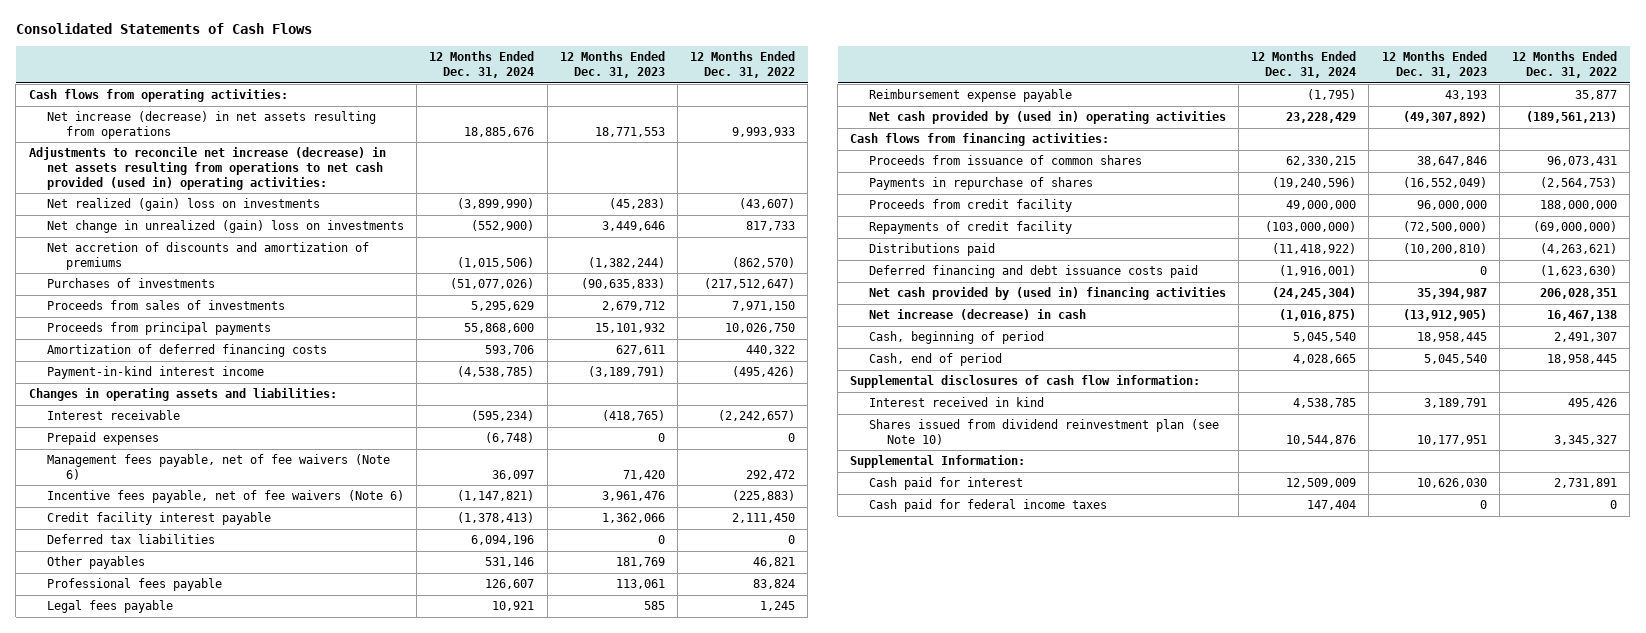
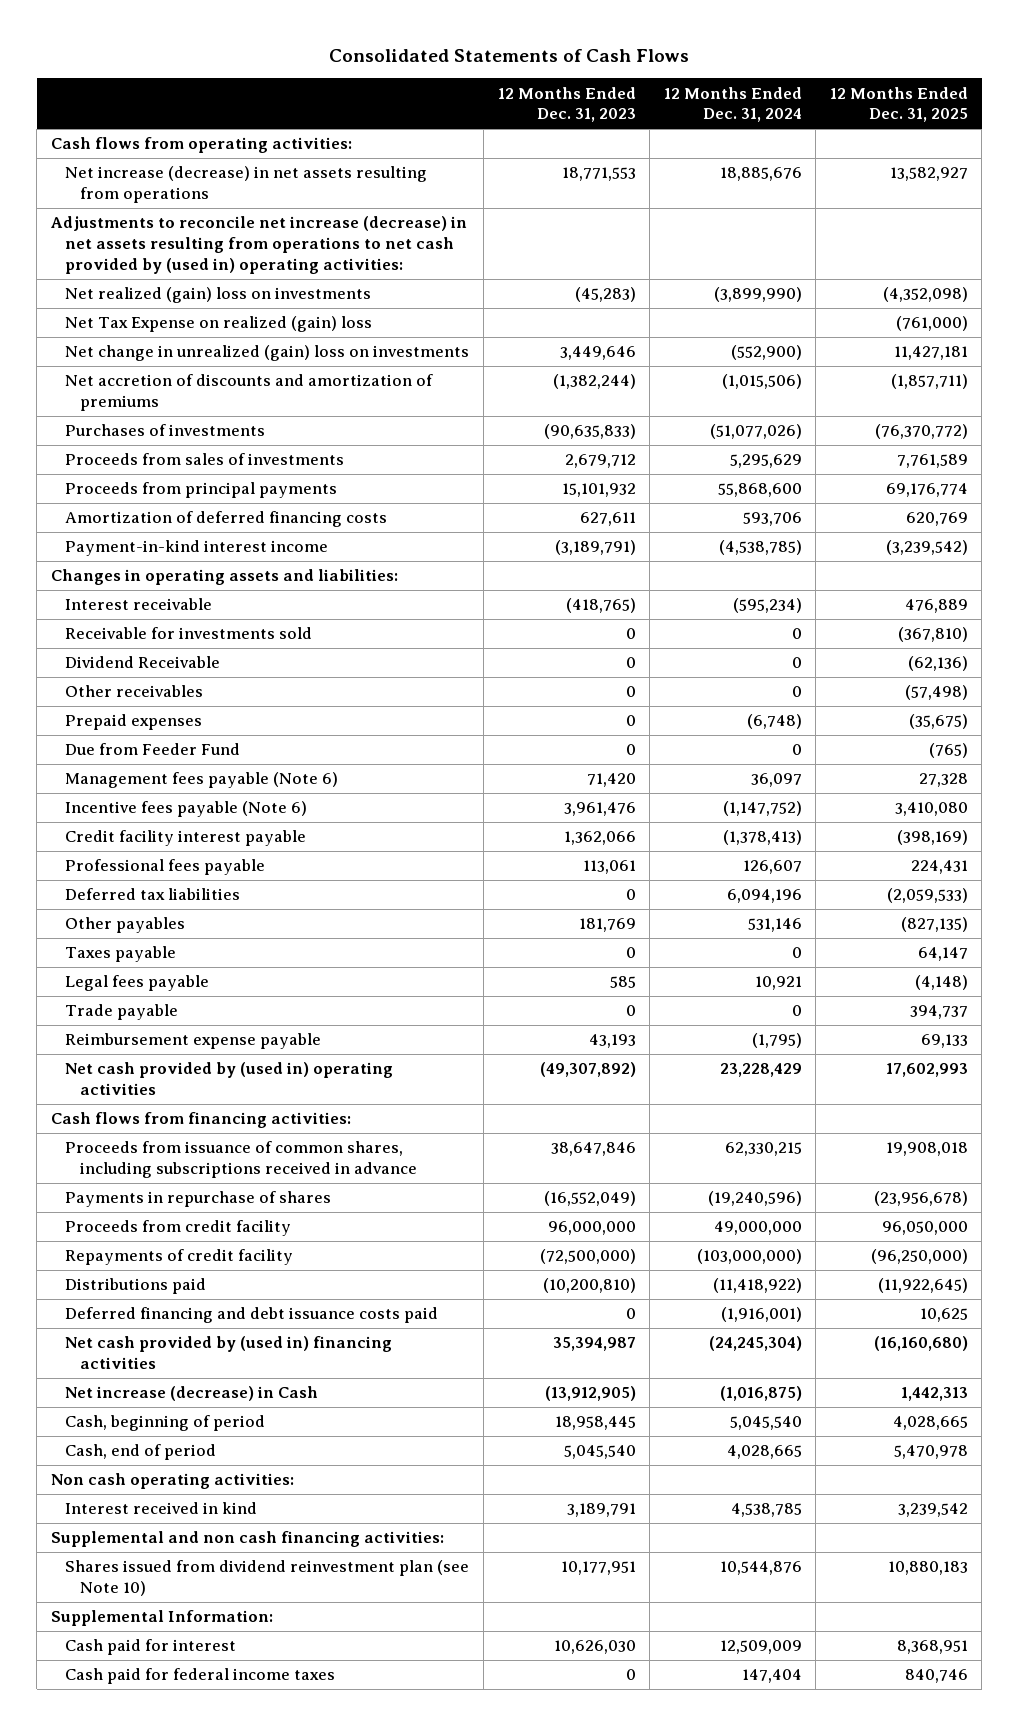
- | 12 Months Ended Dec. 31, 2024 | 12 Months Ended Dec. 31, 2023 | 12 Months Ended Dec. 31, 2022
+ | 12 Months Ended Dec. 31, 2023 | 12 Months Ended Dec. 31, 2024 | 12 Months Ended Dec. 31, 2025
- Adjustments to reconcile net increase (decrease) in net assets resulting from operations to net cash provided (used in) operating activities:
+ Adjustments to reconcile net increase (decrease) in net assets resulting from operations to net cash provided by (used in) operating activities:
+ Net Tax Expense on realized (gain) loss | | | (761,000)
+ Receivable for investments sold | 0 | 0 | (367,810)
+ Dividend Receivable | 0 | 0 | (62,136)
+ Other receivables | 0 | 0 | (57,498)
- Management fees payable, net of fee waivers (Note 6) | 36,097 | 71,420 | 292,472
- Incentive fees payable, net of fee waivers (Note 6) | (1,147,821) | 3,961,476 | (225,883)
+ Due from Feeder Fund | 0 | 0 | (765)
+ Management fees payable (Note 6) | 71,420 | 36,097 | 27,328
+ Incentive fees payable (Note 6) | 3,961,476 | (1,147,752) | 3,410,080
moved up: Professional fees payable | 113,061 | 126,607 | 224,431
+ Taxes payable | 0 | 0 | 64,147
+ Trade payable | 0 | 0 | 394,737
- Proceeds from issuance of common shares | 62,330,215 | 38,647,846 | 96,073,431
+ Proceeds from issuance of common shares, including subscriptions received in advance | 38,647,846 | 62,330,215 | 19,908,018
- Net increase (decrease) in cash | (1,016,875) | (13,912,905) | 16,467,138
+ Net increase (decrease) in Cash | (13,912,905) | (1,016,875) | 1,442,313
- Supplemental disclosures of cash flow information:
+ Non cash operating activities:
+ Supplemental and non cash financing activities:

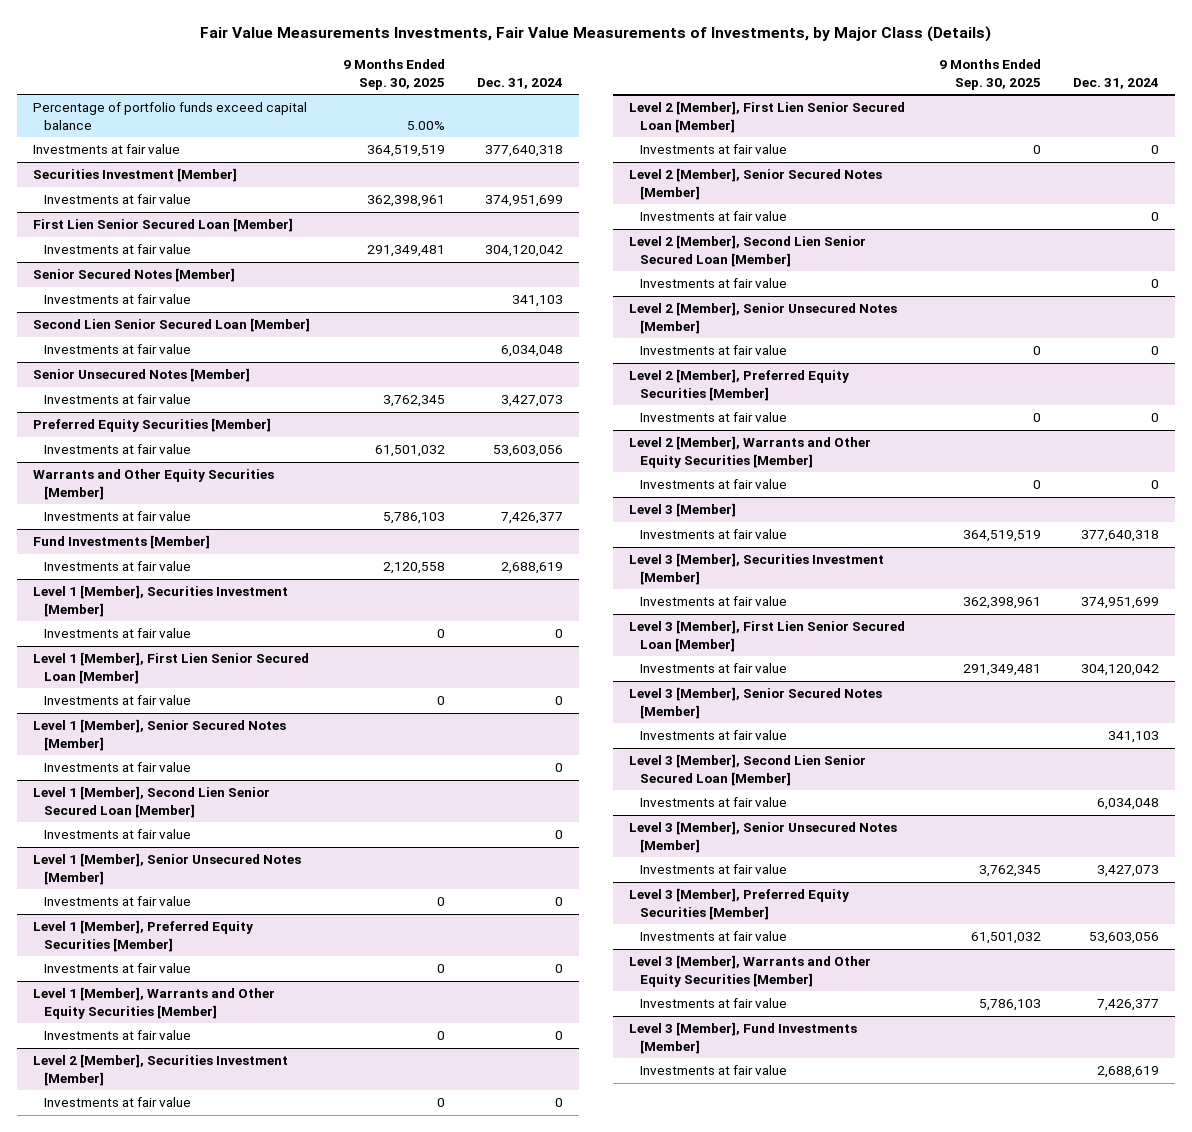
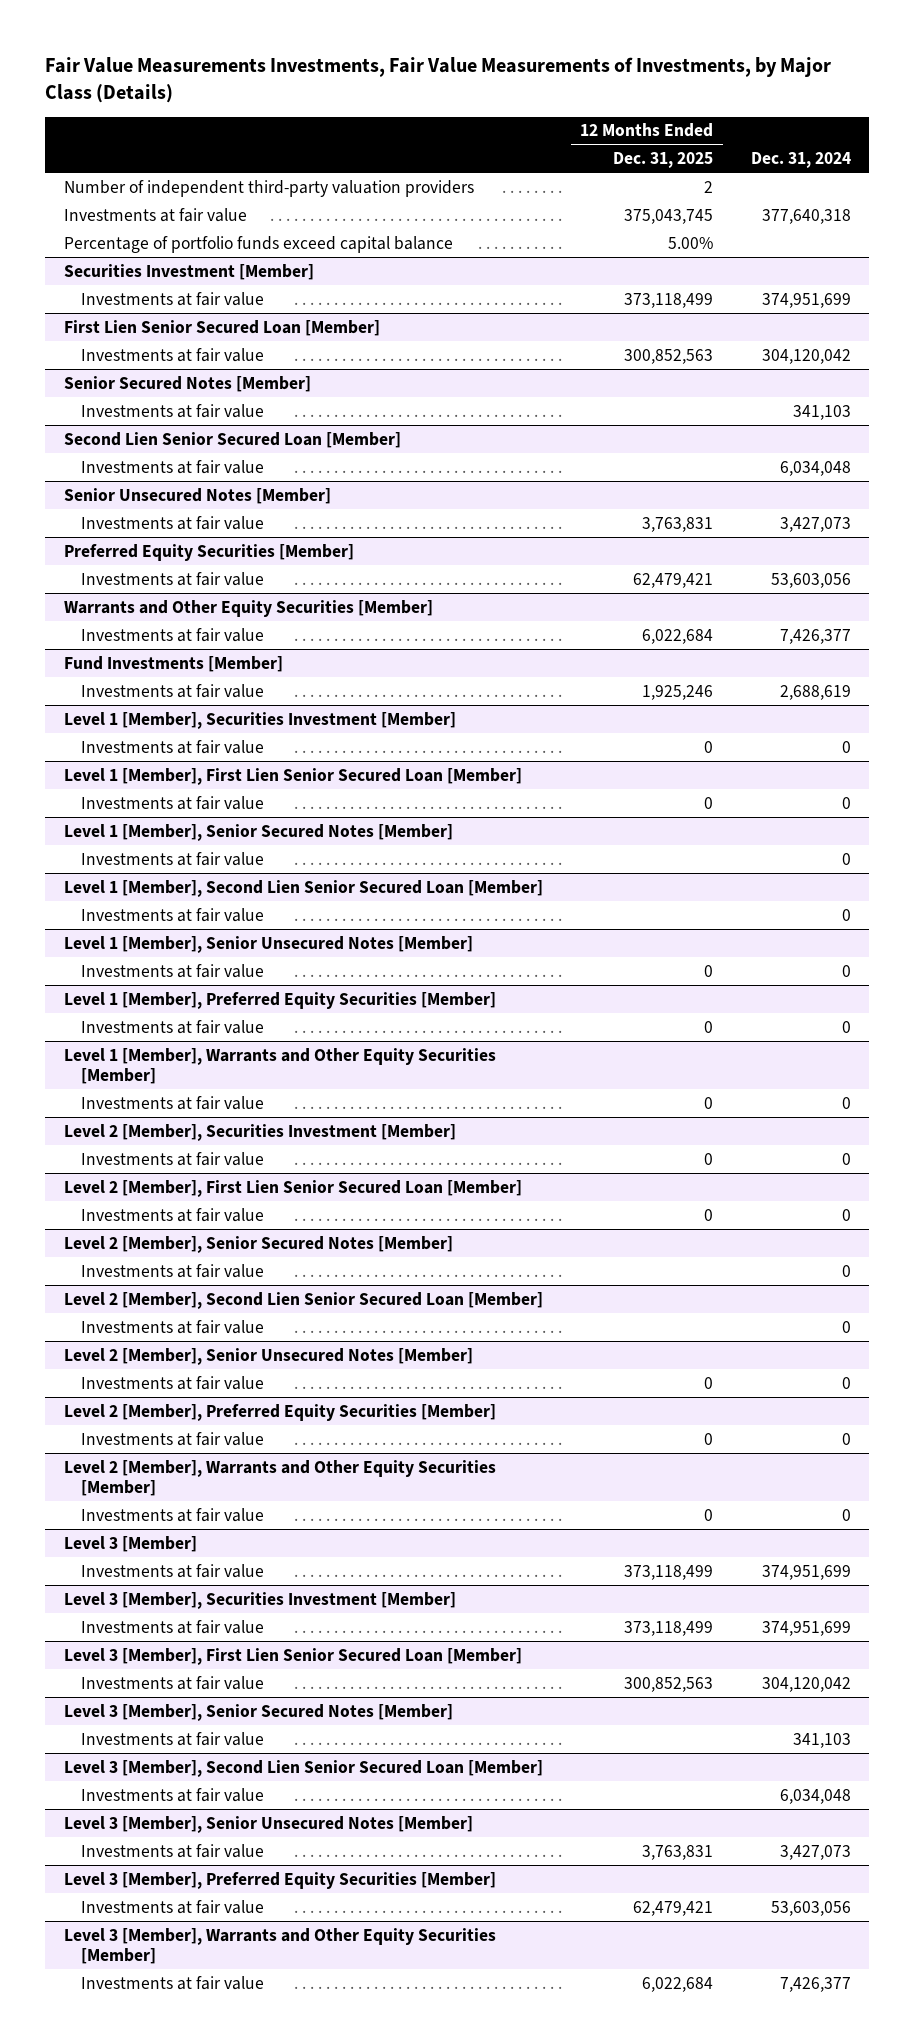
- | 9 Months Ended Sep. 30, 2025 | Dec. 31, 2024
+ | 12 Months Ended Dec. 31, 2025 | Dec. 31, 2024
+ Number of independent third-party valuation providers | 2 |
moved down: Percentage of portfolio funds exceed capital balance | 5.00% |
@ Level 3 [Member]
- Investments at fair value | 364,519,519 | 377,640,318
+ Investments at fair value | 373,118,499 | 374,951,699
- Level 3 [Member], Fund Investments [Member]
- Investments at fair value | | 2,688,619

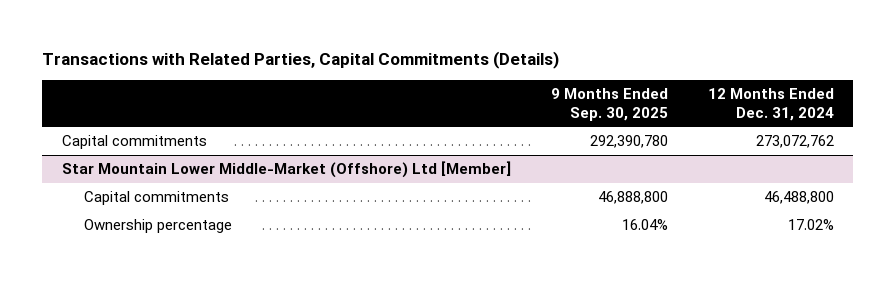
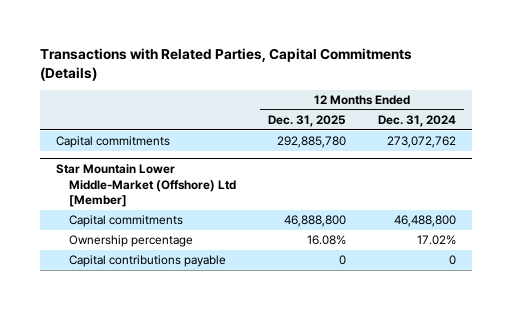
- | 9 Months Ended Sep. 30, 2025 | 12 Months Ended Dec. 31, 2024
+ | 12 Months Ended Dec. 31, 2025 | 12 Months Ended Dec. 31, 2024
@ Star Mountain Lower Middle-Market (Offshore) Ltd [Member]
+ Capital contributions payable | 0 | 0

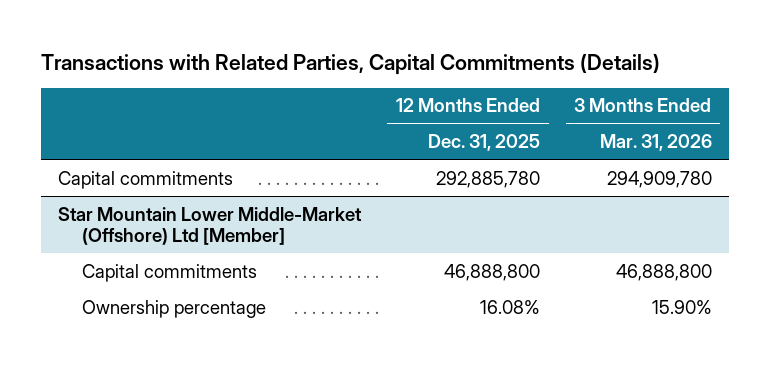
- | 12 Months Ended Dec. 31, 2025 | 12 Months Ended Dec. 31, 2024
+ | 12 Months Ended Dec. 31, 2025 | 3 Months Ended Mar. 31, 2026
@ Star Mountain Lower Middle-Market (Offshore) Ltd [Member]
- Capital contributions payable | 0 | 0

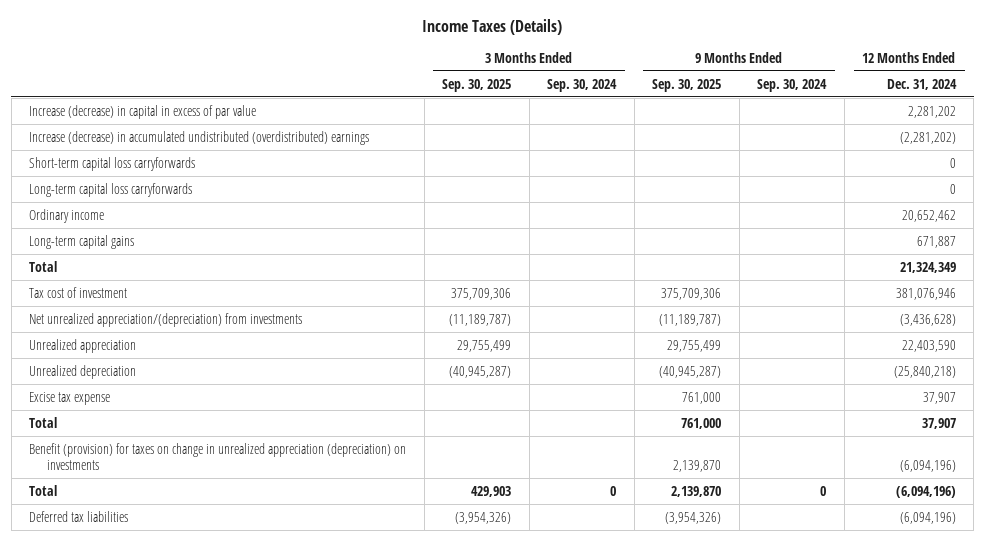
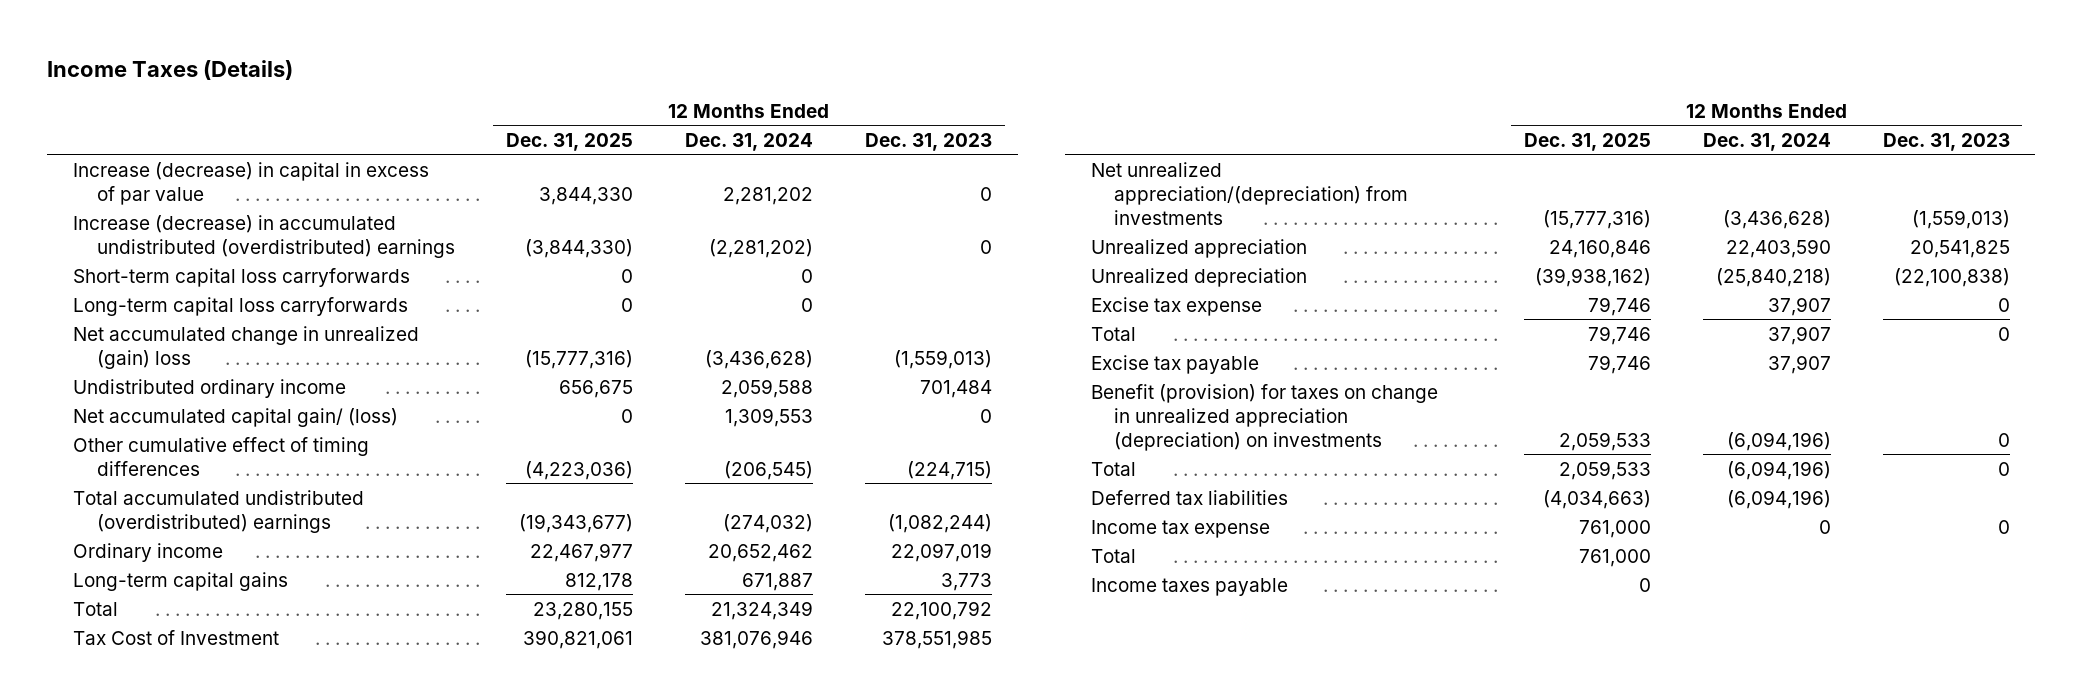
- | 3 Months Ended Sep. 30, 2025 | 3 Months Ended Sep. 30, 2024 | 9 Months Ended Sep. 30, 2025 | 9 Months Ended Sep. 30, 2024 | 12 Months Ended Dec. 31, 2024
+ | 12 Months Ended Dec. 31, 2025 | 12 Months Ended Dec. 31, 2024 | 12 Months Ended Dec. 31, 2023
+ Net accumulated change in unrealized (gain) loss | (15,777,316) | (3,436,628) | (1,559,013)
+ Undistributed ordinary income | 656,675 | 2,059,588 | 701,484
+ Net accumulated capital gain/ (loss) | 0 | 1,309,553 | 0
+ Other cumulative effect of timing differences | (4,223,036) | (206,545) | (224,715)
+ Total accumulated undistributed (overdistributed) earnings | (19,343,677) | (274,032) | (1,082,244)
- Tax cost of investment | 375,709,306 | | 375,709,306 | | 381,076,946
+ Tax Cost of Investment | 390,821,061 | 381,076,946 | 378,551,985
+ Excise tax payable | 79,746 | 37,907 |
+ Income tax expense | 761,000 | 0 | 0
+ Total | 761,000 | |
+ Income taxes payable | 0 | |

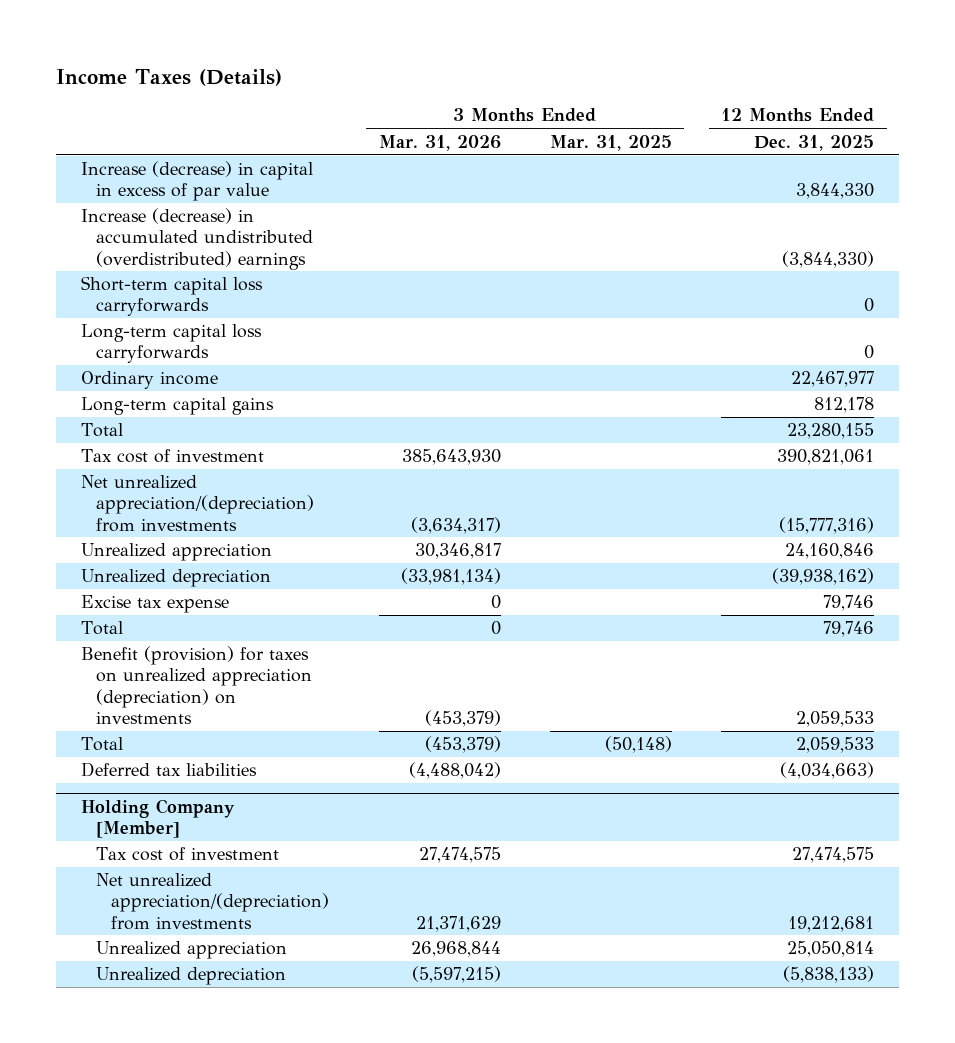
- | 12 Months Ended Dec. 31, 2025 | 12 Months Ended Dec. 31, 2024 | 12 Months Ended Dec. 31, 2023
+ | 3 Months Ended Mar. 31, 2026 | 3 Months Ended Mar. 31, 2025 | 12 Months Ended Dec. 31, 2025
- Net accumulated change in unrealized (gain) loss | (15,777,316) | (3,436,628) | (1,559,013)
- Undistributed ordinary income | 656,675 | 2,059,588 | 701,484
- Net accumulated capital gain/ (loss) | 0 | 1,309,553 | 0
- Other cumulative effect of timing differences | (4,223,036) | (206,545) | (224,715)
- Total accumulated undistributed (overdistributed) earnings | (19,343,677) | (274,032) | (1,082,244)
- Tax Cost of Investment | 390,821,061 | 381,076,946 | 378,551,985
+ Tax cost of investment | 385,643,930 | | 390,821,061
- Excise tax payable | 79,746 | 37,907 |
- Benefit (provision) for taxes on change in unrealized appreciation (depreciation) on investments | 2,059,533 | (6,094,196) | 0
+ Benefit (provision) for taxes on unrealized appreciation (depreciation) on investments | (453,379) | | 2,059,533
- Income tax expense | 761,000 | 0 | 0
- Total | 761,000 | |
- Income taxes payable | 0 | |
+ Holding Company [Member]
+ Tax cost of investment | 27,474,575 | | 27,474,575
+ Net unrealized appreciation/(depreciation) from investments | 21,371,629 | | 19,212,681
+ Unrealized appreciation | 26,968,844 | | 25,050,814
+ Unrealized depreciation | (5,597,215) | | (5,838,133)

